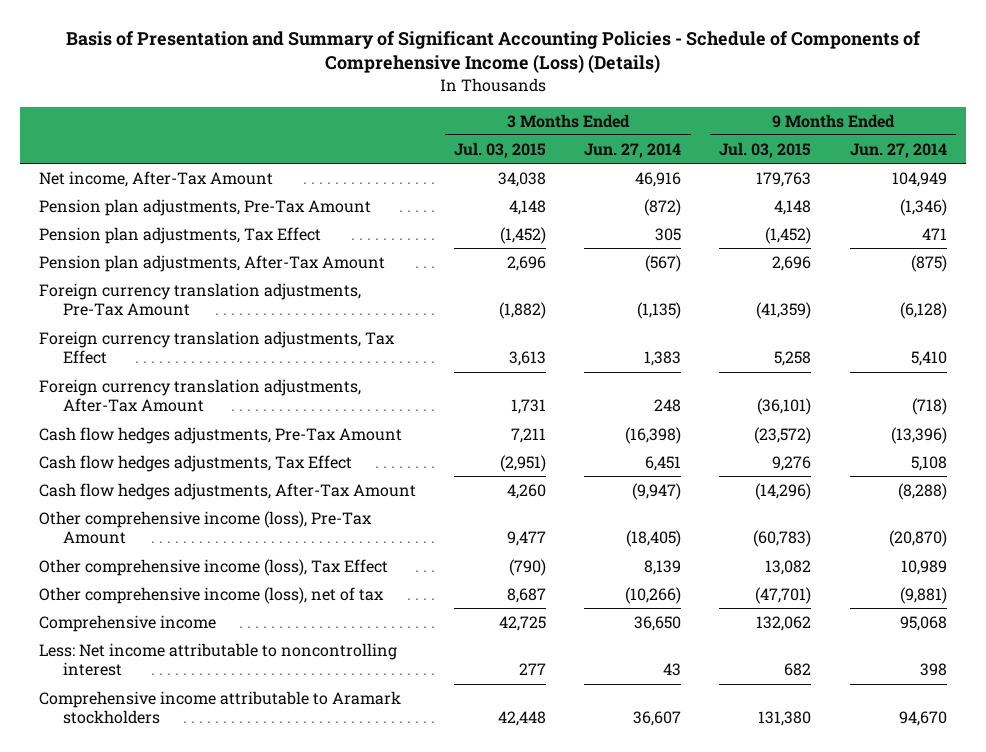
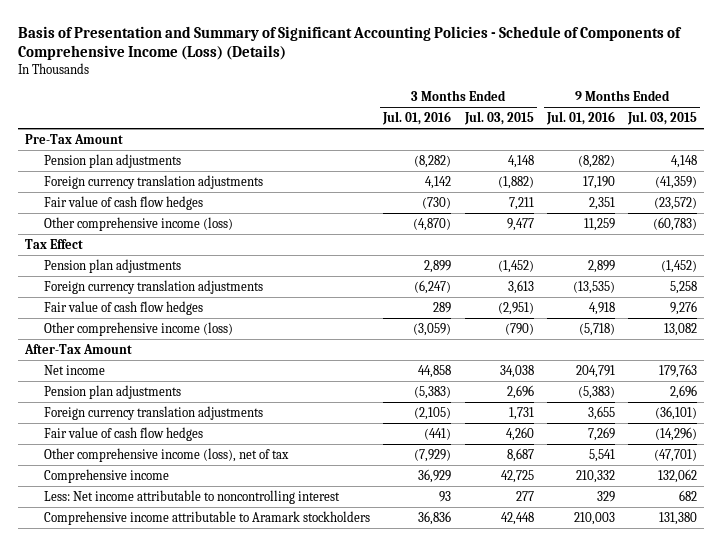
- | 3 Months Ended Jul. 03, 2015 | 3 Months Ended Jun. 27, 2014 | 9 Months Ended Jul. 03, 2015 | 9 Months Ended Jun. 27, 2014
+ | 3 Months Ended Jul. 01, 2016 | 3 Months Ended Jul. 03, 2015 | 9 Months Ended Jul. 01, 2016 | 9 Months Ended Jul. 03, 2015
- Net income, After-Tax Amount | 34,038 | 46,916 | 179,763 | 104,949
- Pension plan adjustments, Pre-Tax Amount | 4,148 | (872) | 4,148 | (1,346)
- Pension plan adjustments, Tax Effect | (1,452) | 305 | (1,452) | 471
- Pension plan adjustments, After-Tax Amount | 2,696 | (567) | 2,696 | (875)
- Foreign currency translation adjustments, Pre-Tax Amount | (1,882) | (1,135) | (41,359) | (6,128)
- Foreign currency translation adjustments, Tax Effect | 3,613 | 1,383 | 5,258 | 5,410
- Foreign currency translation adjustments, After-Tax Amount | 1,731 | 248 | (36,101) | (718)
- Cash flow hedges adjustments, Pre-Tax Amount | 7,211 | (16,398) | (23,572) | (13,396)
- Cash flow hedges adjustments, Tax Effect | (2,951) | 6,451 | 9,276 | 5,108
- Cash flow hedges adjustments, After-Tax Amount | 4,260 | (9,947) | (14,296) | (8,288)
- Other comprehensive income (loss), Pre-Tax Amount | 9,477 | (18,405) | (60,783) | (20,870)
- Other comprehensive income (loss), Tax Effect | (790) | 8,139 | 13,082 | 10,989
+ Pre-Tax Amount
+ Pension plan adjustments | (8,282) | 4,148 | (8,282) | 4,148
+ Foreign currency translation adjustments | 4,142 | (1,882) | 17,190 | (41,359)
+ Fair value of cash flow hedges | (730) | 7,211 | 2,351 | (23,572)
+ Other comprehensive income (loss) | (4,870) | 9,477 | 11,259 | (60,783)
+ Tax Effect
+ Pension plan adjustments | 2,899 | (1,452) | 2,899 | (1,452)
+ Foreign currency translation adjustments | (6,247) | 3,613 | (13,535) | 5,258
+ Fair value of cash flow hedges | 289 | (2,951) | 4,918 | 9,276
+ Other comprehensive income (loss) | (3,059) | (790) | (5,718) | 13,082
+ After-Tax Amount
+ Net income | 44,858 | 34,038 | 204,791 | 179,763
+ Pension plan adjustments | (5,383) | 2,696 | (5,383) | 2,696
+ Foreign currency translation adjustments | (2,105) | 1,731 | 3,655 | (36,101)
+ Fair value of cash flow hedges | (441) | 4,260 | 7,269 | (14,296)

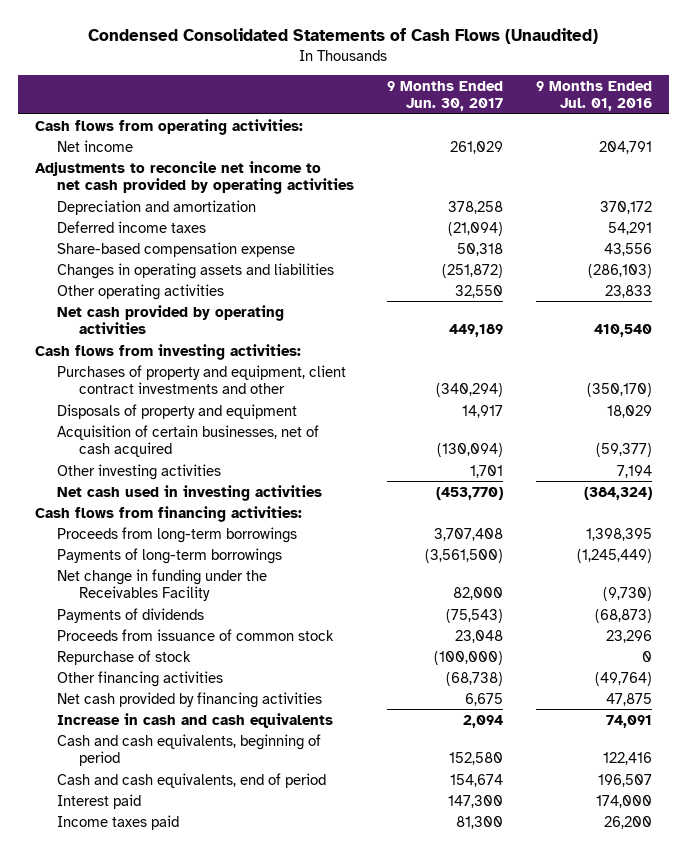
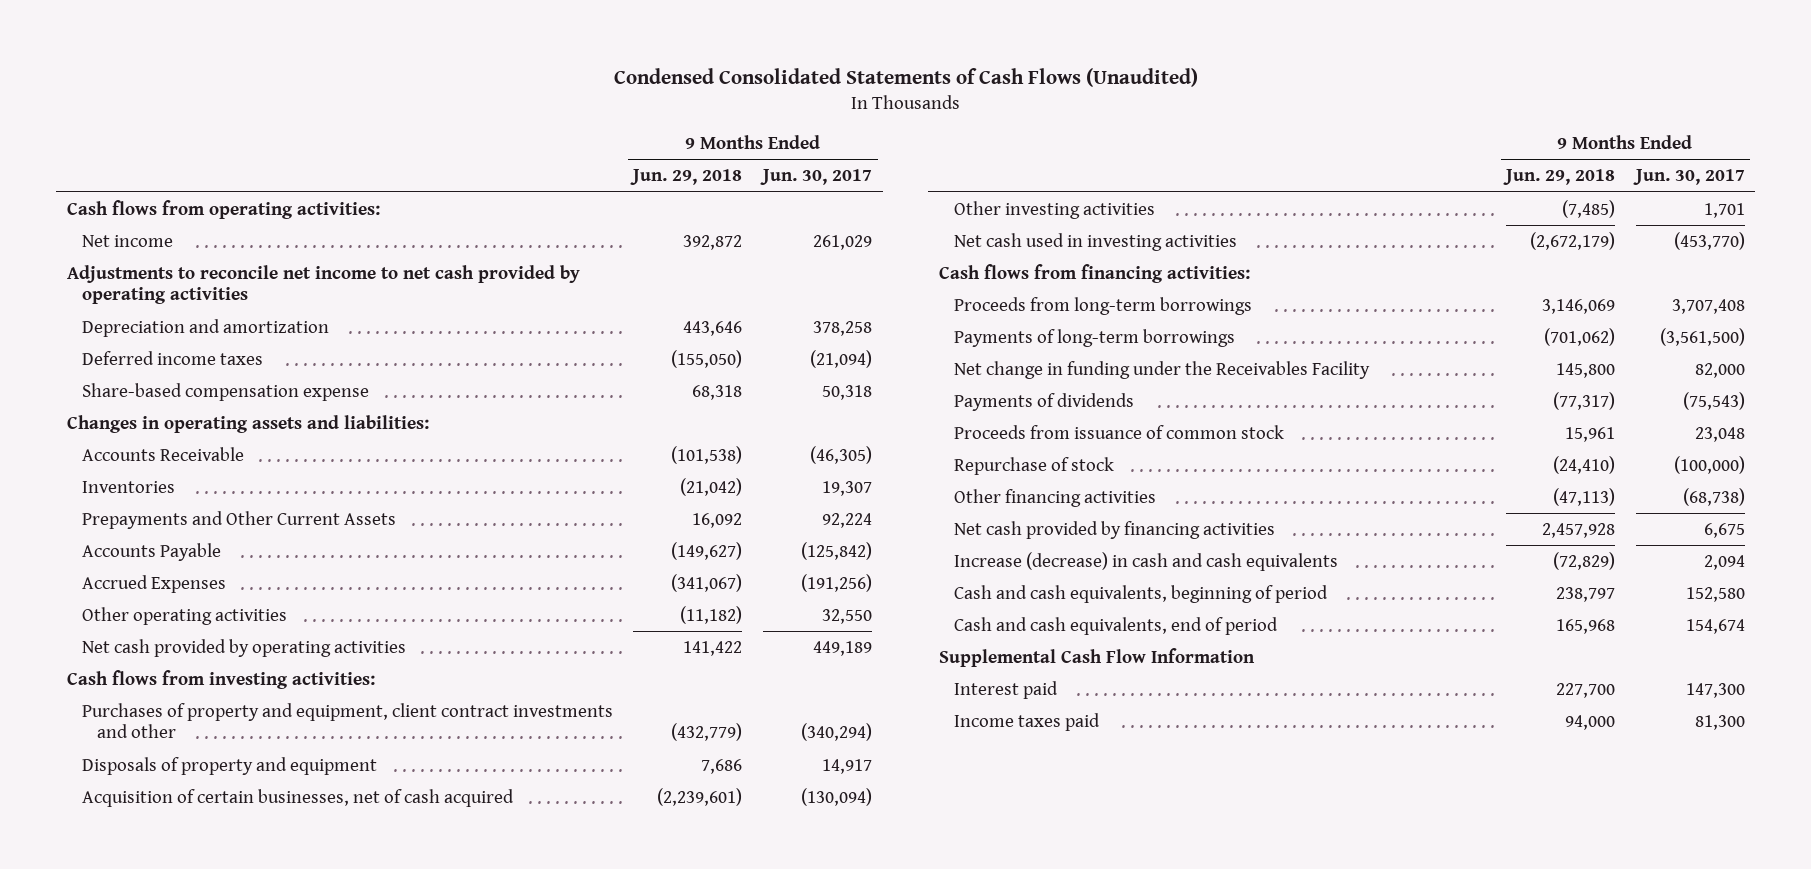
- | 9 Months Ended Jun. 30, 2017 | 9 Months Ended Jul. 01, 2016
+ | 9 Months Ended Jun. 29, 2018 | 9 Months Ended Jun. 30, 2017
- Changes in operating assets and liabilities | (251,872) | (286,103)
+ Changes in operating assets and liabilities:
+ Accounts Receivable | (101,538) | (46,305)
+ Inventories | (21,042) | 19,307
+ Prepayments and Other Current Assets | 16,092 | 92,224
+ Accounts Payable | (149,627) | (125,842)
+ Accrued Expenses | (341,067) | (191,256)
- Increase in cash and cash equivalents | 2,094 | 74,091
+ Increase (decrease) in cash and cash equivalents | (72,829) | 2,094
+ Supplemental Cash Flow Information

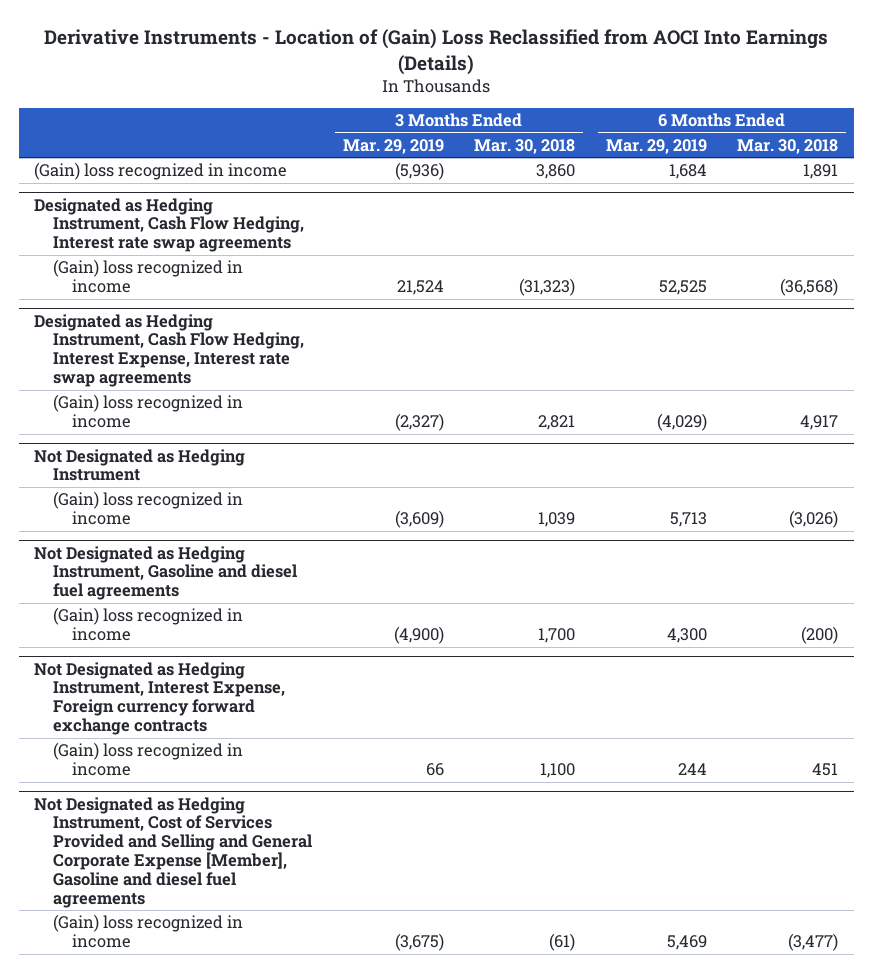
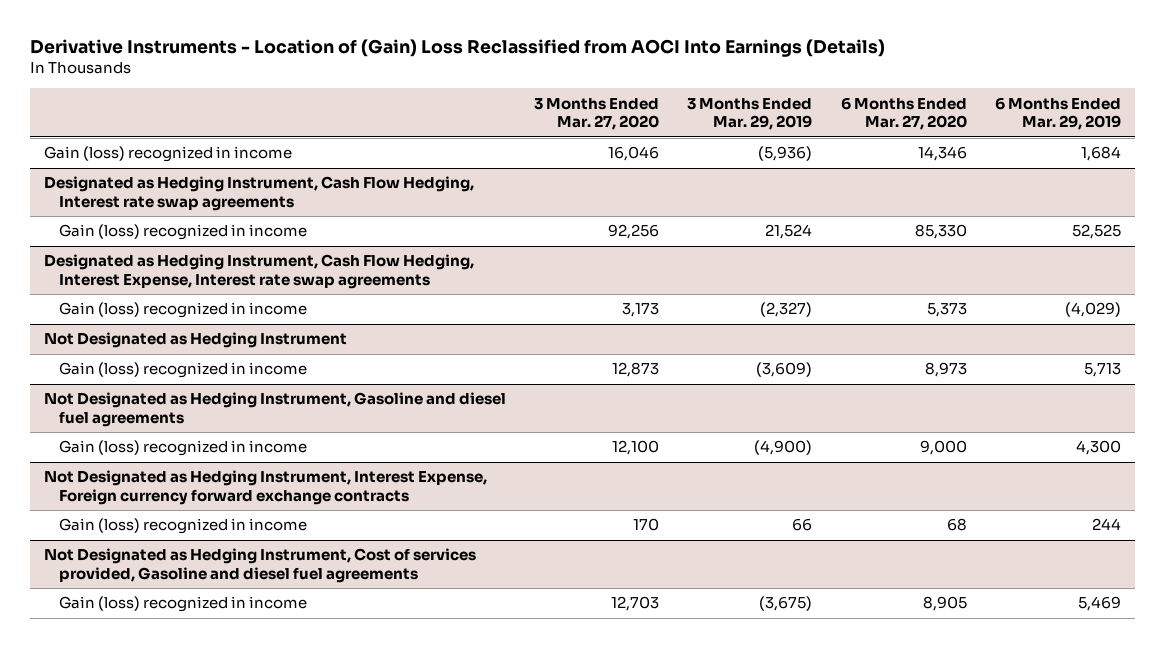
- | 3 Months Ended Mar. 29, 2019 | 3 Months Ended Mar. 30, 2018 | 6 Months Ended Mar. 29, 2019 | 6 Months Ended Mar. 30, 2018
+ | 3 Months Ended Mar. 27, 2020 | 3 Months Ended Mar. 29, 2019 | 6 Months Ended Mar. 27, 2020 | 6 Months Ended Mar. 29, 2019
- (Gain) loss recognized in income | (5,936) | 3,860 | 1,684 | 1,891
+ Gain (loss) recognized in income | 16,046 | (5,936) | 14,346 | 1,684
@ Designated as Hedging Instrument, Cash Flow Hedging, Interest rate swap agreements
- (Gain) loss recognized in income | 21,524 | (31,323) | 52,525 | (36,568)
+ Gain (loss) recognized in income | 92,256 | 21,524 | 85,330 | 52,525
@ Designated as Hedging Instrument, Cash Flow Hedging, Interest Expense, Interest rate swap agreements
- (Gain) loss recognized in income | (2,327) | 2,821 | (4,029) | 4,917
+ Gain (loss) recognized in income | 3,173 | (2,327) | 5,373 | (4,029)
@ Not Designated as Hedging Instrument
- (Gain) loss recognized in income | (3,609) | 1,039 | 5,713 | (3,026)
+ Gain (loss) recognized in income | 12,873 | (3,609) | 8,973 | 5,713
@ Not Designated as Hedging Instrument, Gasoline and diesel fuel agreements
- (Gain) loss recognized in income | (4,900) | 1,700 | 4,300 | (200)
+ Gain (loss) recognized in income | 12,100 | (4,900) | 9,000 | 4,300
@ Not Designated as Hedging Instrument, Interest Expense, Foreign currency forward exchange contracts
- (Gain) loss recognized in income | 66 | 1,100 | 244 | 451
- Not Designated as Hedging Instrument, Cost of Services Provided and Selling and General Corporate Expense [Member], Gasoline and diesel fuel agreements
- (Gain) loss recognized in income | (3,675) | (61) | 5,469 | (3,477)
@ Not Designated as Hedging Instrument, Interest Expense, Foreign currency forward exchange contracts
+ Gain (loss) recognized in income | 170 | 66 | 68 | 244
+ Not Designated as Hedging Instrument, Cost of services provided, Gasoline and diesel fuel agreements
+ Gain (loss) recognized in income | 12,703 | (3,675) | 8,905 | 5,469

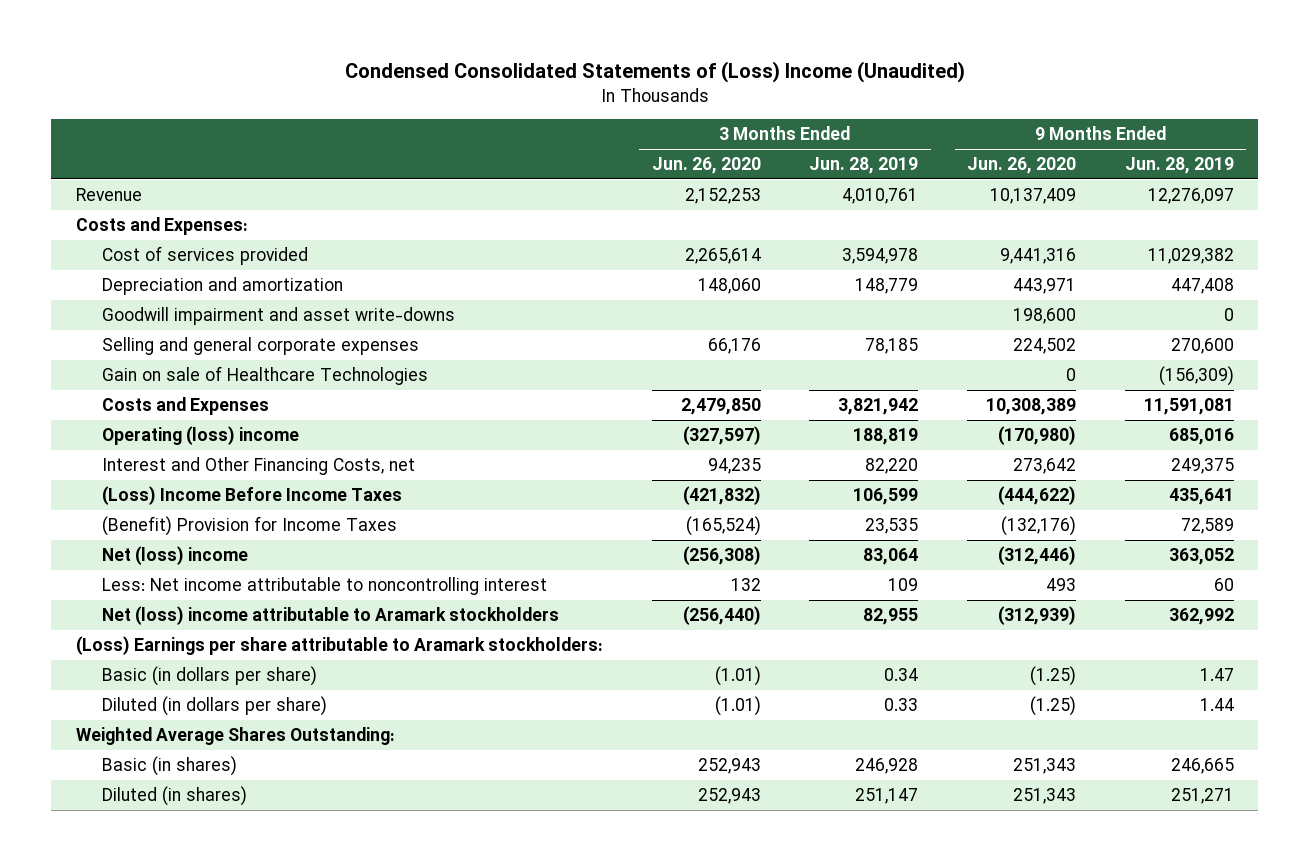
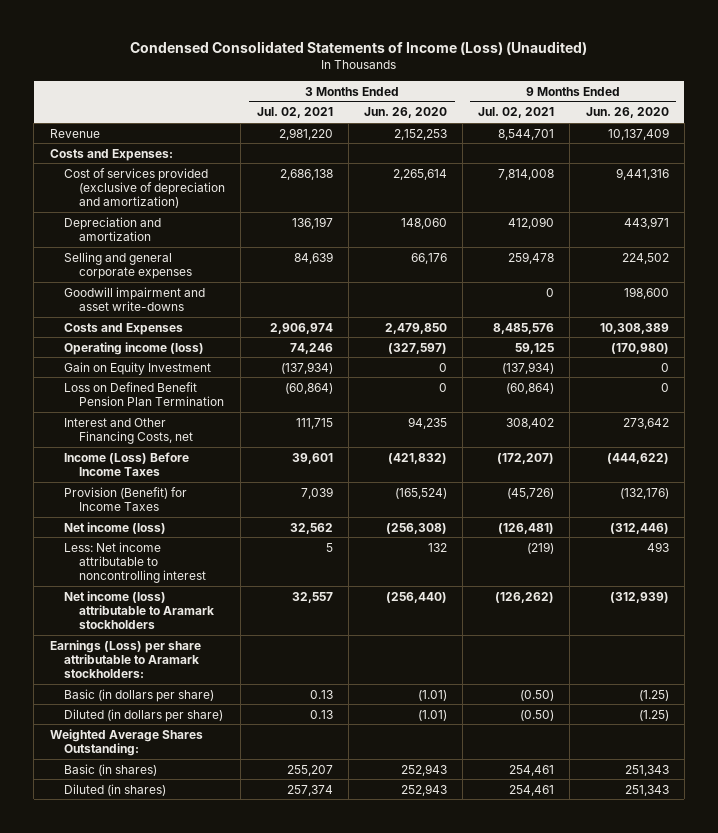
- Condensed Consolidated Statements of (Loss) Income (Unaudited)
+ Condensed Consolidated Statements of Income (Loss) (Unaudited)
- | 3 Months Ended Jun. 26, 2020 | 3 Months Ended Jun. 28, 2019 | 9 Months Ended Jun. 26, 2020 | 9 Months Ended Jun. 28, 2019
+ | 3 Months Ended Jul. 02, 2021 | 3 Months Ended Jun. 26, 2020 | 9 Months Ended Jul. 02, 2021 | 9 Months Ended Jun. 26, 2020
- Cost of services provided | 2,265,614 | 3,594,978 | 9,441,316 | 11,029,382
+ Cost of services provided (exclusive of depreciation and amortization) | 2,686,138 | 2,265,614 | 7,814,008 | 9,441,316
- Gain on sale of Healthcare Technologies | | | 0 | (156,309)
moved down: Goodwill impairment and asset write-downs | | | 0 | 198,600
- Operating (loss) income | (327,597) | 188,819 | (170,980) | 685,016
+ Operating income (loss) | 74,246 | (327,597) | 59,125 | (170,980)
+ Gain on Equity Investment | (137,934) | 0 | (137,934) | 0
+ Loss on Defined Benefit Pension Plan Termination | (60,864) | 0 | (60,864) | 0
- (Loss) Income Before Income Taxes | (421,832) | 106,599 | (444,622) | 435,641
- (Benefit) Provision for Income Taxes | (165,524) | 23,535 | (132,176) | 72,589
- Net (loss) income | (256,308) | 83,064 | (312,446) | 363,052
+ Income (Loss) Before Income Taxes | 39,601 | (421,832) | (172,207) | (444,622)
+ Provision (Benefit) for Income Taxes | 7,039 | (165,524) | (45,726) | (132,176)
+ Net income (loss) | 32,562 | (256,308) | (126,481) | (312,446)
- Net (loss) income attributable to Aramark stockholders | (256,440) | 82,955 | (312,939) | 362,992
- (Loss) Earnings per share attributable to Aramark stockholders:
+ Net income (loss) attributable to Aramark stockholders | 32,557 | (256,440) | (126,262) | (312,939)
+ Earnings (Loss) per share attributable to Aramark stockholders:

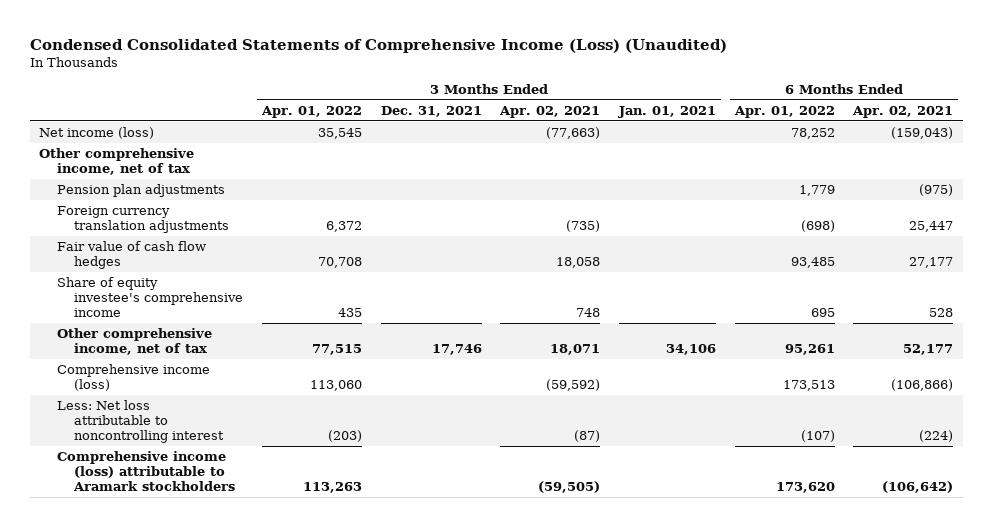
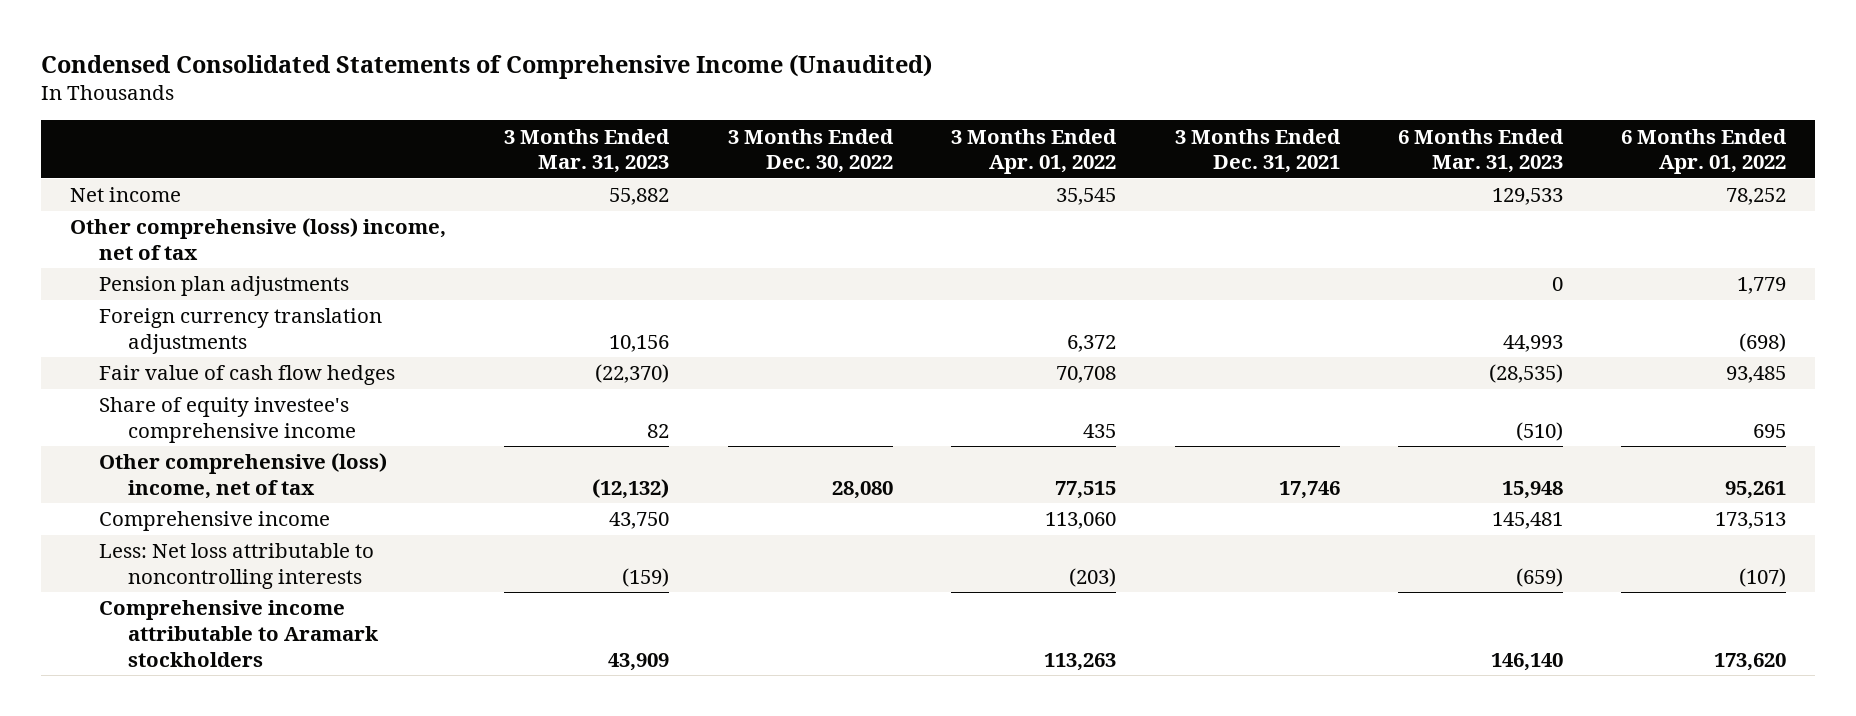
- Condensed Consolidated Statements of Comprehensive Income (Loss) (Unaudited)
+ Condensed Consolidated Statements of Comprehensive Income (Unaudited)
- | 3 Months Ended Apr. 01, 2022 | 3 Months Ended Dec. 31, 2021 | 3 Months Ended Apr. 02, 2021 | 3 Months Ended Jan. 01, 2021 | 6 Months Ended Apr. 01, 2022 | 6 Months Ended Apr. 02, 2021
+ | 3 Months Ended Mar. 31, 2023 | 3 Months Ended Dec. 30, 2022 | 3 Months Ended Apr. 01, 2022 | 3 Months Ended Dec. 31, 2021 | 6 Months Ended Mar. 31, 2023 | 6 Months Ended Apr. 01, 2022
- Net income (loss) | 35,545 | | (77,663) | | 78,252 | (159,043)
- Other comprehensive income, net of tax
+ Net income | 55,882 | | 35,545 | | 129,533 | 78,252
+ Other comprehensive (loss) income, net of tax
- Other comprehensive income, net of tax | 77,515 | 17,746 | 18,071 | 34,106 | 95,261 | 52,177
- Comprehensive income (loss) | 113,060 | | (59,592) | | 173,513 | (106,866)
- Less: Net loss attributable to noncontrolling interest | (203) | | (87) | | (107) | (224)
- Comprehensive income (loss) attributable to Aramark stockholders | 113,263 | | (59,505) | | 173,620 | (106,642)
+ Other comprehensive (loss) income, net of tax | (12,132) | 28,080 | 77,515 | 17,746 | 15,948 | 95,261
+ Comprehensive income | 43,750 | | 113,060 | | 145,481 | 173,513
+ Less: Net loss attributable to noncontrolling interests | (159) | | (203) | | (659) | (107)
+ Comprehensive income attributable to Aramark stockholders | 43,909 | | 113,263 | | 146,140 | 173,620

